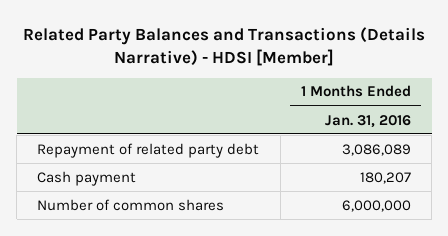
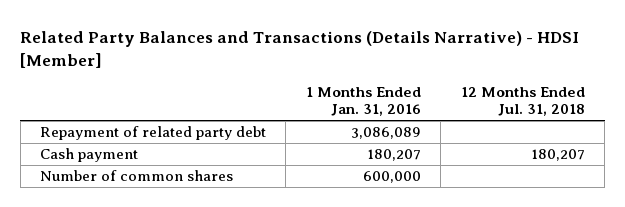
- | 1 Months Ended Jan. 31, 2016
+ | 1 Months Ended Jan. 31, 2016 | 12 Months Ended Jul. 31, 2018
- Number of common shares | 6,000,000
+ Number of common shares | 600,000 |

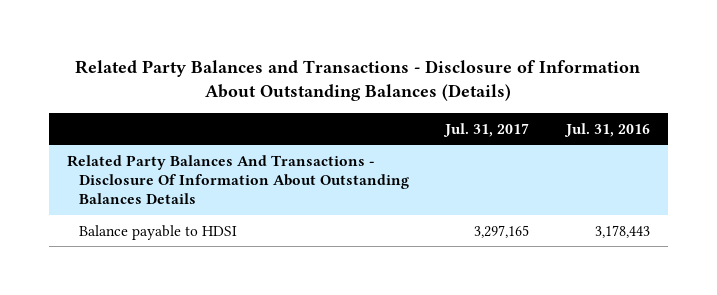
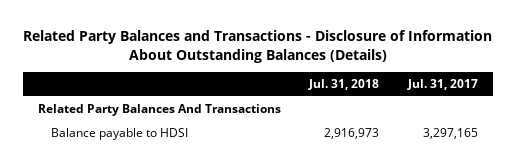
- | Jul. 31, 2017 | Jul. 31, 2016
+ | Jul. 31, 2018 | Jul. 31, 2017
- Related Party Balances And Transactions - Disclosure Of Information About Outstanding Balances Details
+ Related Party Balances And Transactions

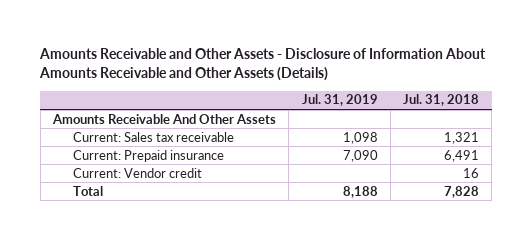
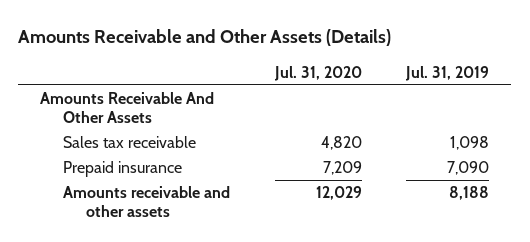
- Amounts Receivable and Other Assets - Disclosure of Information About Amounts Receivable and Other Assets (Details)
+ Amounts Receivable and Other Assets (Details)
- | Jul. 31, 2019 | Jul. 31, 2018
+ | Jul. 31, 2020 | Jul. 31, 2019
- Current: Sales tax receivable | 1,098 | 1,321
- Current: Prepaid insurance | 7,090 | 6,491
- Current: Vendor credit | | 16
- Total | 8,188 | 7,828
+ Sales tax receivable | 4,820 | 1,098
+ Prepaid insurance | 7,209 | 7,090
+ Amounts receivable and other assets | 12,029 | 8,188

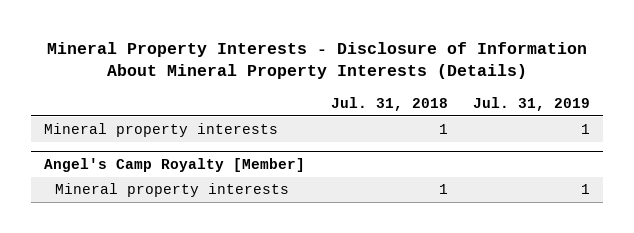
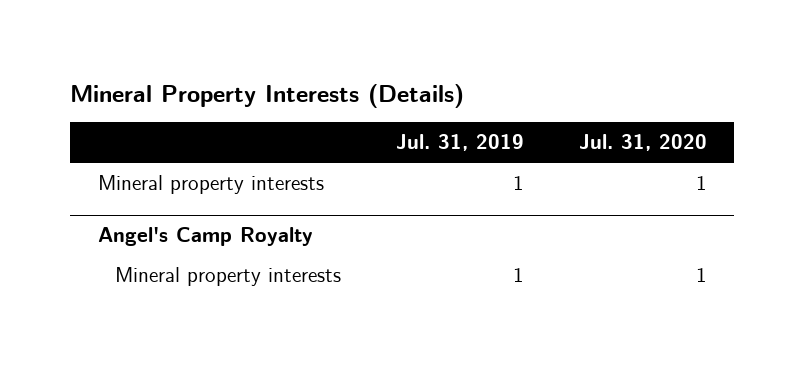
- Mineral Property Interests - Disclosure of Information About Mineral Property Interests (Details)
+ Mineral Property Interests (Details)
- | Jul. 31, 2018 | Jul. 31, 2019
+ | Jul. 31, 2019 | Jul. 31, 2020
- Angel's Camp Royalty [Member]
+ Angel's Camp Royalty

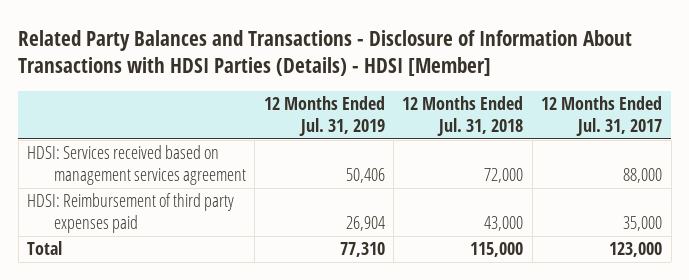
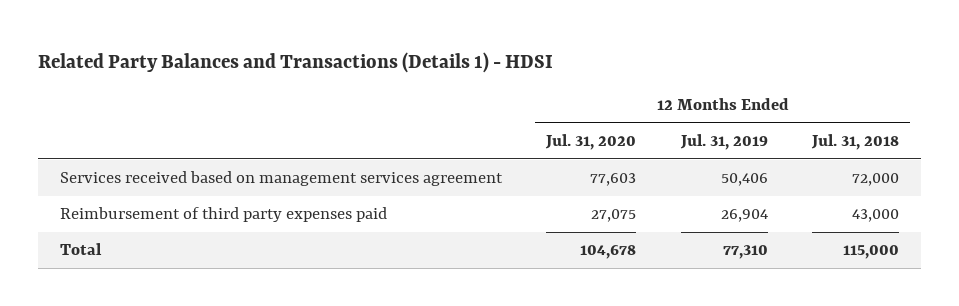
- Related Party Balances and Transactions - Disclosure of Information About Transactions with HDSI Parties (Details) - HDSI [Member]
+ Related Party Balances and Transactions (Details 1) - HDSI
- | 12 Months Ended Jul. 31, 2019 | 12 Months Ended Jul. 31, 2018 | 12 Months Ended Jul. 31, 2017
+ | 12 Months Ended Jul. 31, 2020 | 12 Months Ended Jul. 31, 2019 | 12 Months Ended Jul. 31, 2018
- HDSI: Services received based on management services agreement | 50,406 | 72,000 | 88,000
- HDSI: Reimbursement of third party expenses paid | 26,904 | 43,000 | 35,000
+ Services received based on management services agreement | 77,603 | 50,406 | 72,000
+ Reimbursement of third party expenses paid | 27,075 | 26,904 | 43,000

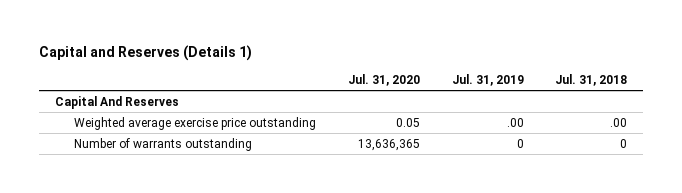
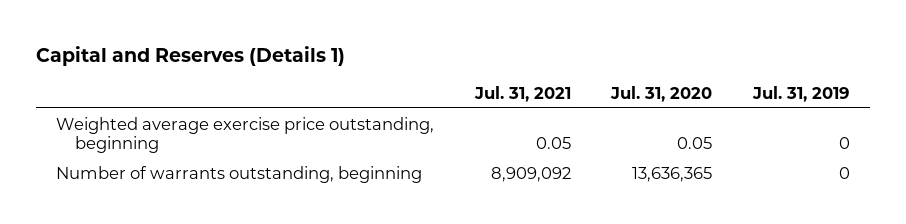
- | Jul. 31, 2020 | Jul. 31, 2019 | Jul. 31, 2018
+ | Jul. 31, 2021 | Jul. 31, 2020 | Jul. 31, 2019
- Capital And Reserves
- Weighted average exercise price outstanding | 0.05 | .00 | .00
- Number of warrants outstanding | 13,636,365 | 0 | 0
+ Weighted average exercise price outstanding, beginning | 0.05 | 0.05 | 0
+ Number of warrants outstanding, beginning | 8,909,092 | 13,636,365 | 0

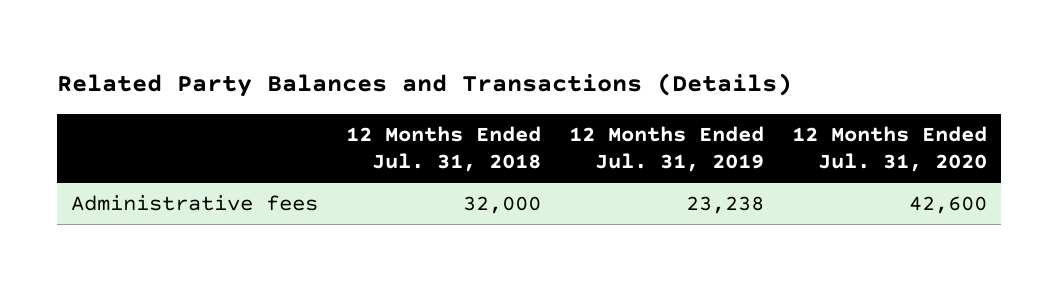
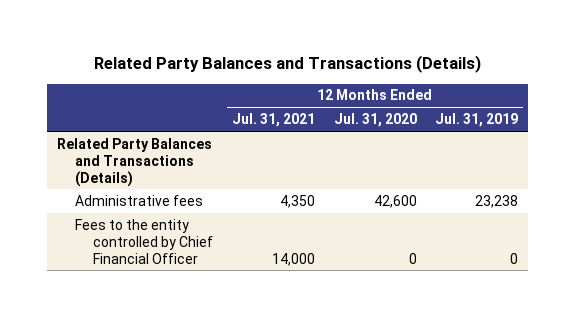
- | 12 Months Ended Jul. 31, 2018 | 12 Months Ended Jul. 31, 2019 | 12 Months Ended Jul. 31, 2020
+ | 12 Months Ended Jul. 31, 2021 | 12 Months Ended Jul. 31, 2020 | 12 Months Ended Jul. 31, 2019
+ Related Party Balances and Transactions (Details)
+ Fees to the entity controlled by Chief Financial Officer | 14,000 | 0 | 0

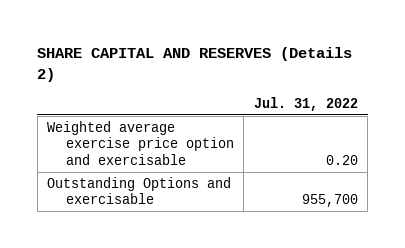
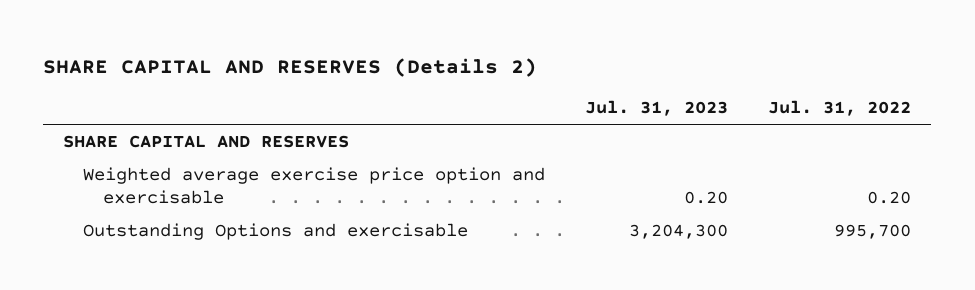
- | Jul. 31, 2022
+ | Jul. 31, 2023 | Jul. 31, 2022
+ SHARE CAPITAL AND RESERVES
- Outstanding Options and exercisable | 955,700
+ Outstanding Options and exercisable | 3,204,300 | 995,700

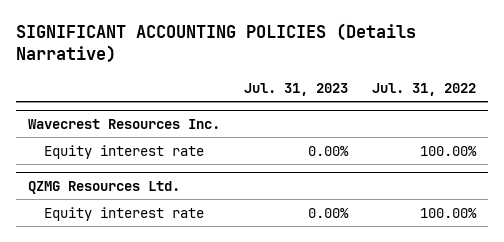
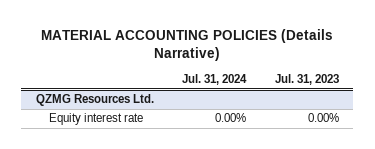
- SIGNIFICANT ACCOUNTING POLICIES (Details Narrative)
+ MATERIAL ACCOUNTING POLICIES (Details Narrative)
- | Jul. 31, 2023 | Jul. 31, 2022
+ | Jul. 31, 2024 | Jul. 31, 2023
- Wavecrest Resources Inc.
- Equity interest rate | 0.00% | 100.00%

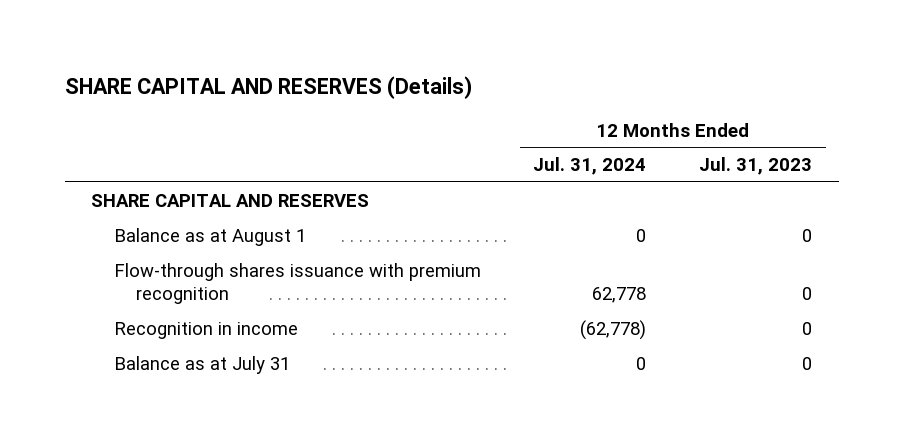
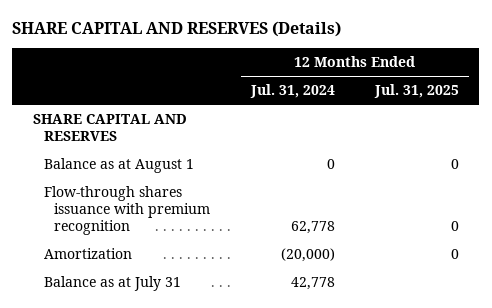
- | 12 Months Ended Jul. 31, 2024 | 12 Months Ended Jul. 31, 2023
+ | 12 Months Ended Jul. 31, 2024 | 12 Months Ended Jul. 31, 2025
- Recognition in income | (62,778) | 0
- Balance as at July 31 | 0 | 0
+ Amortization | (20,000) | 0
+ Balance as at July 31 | 42,778 |

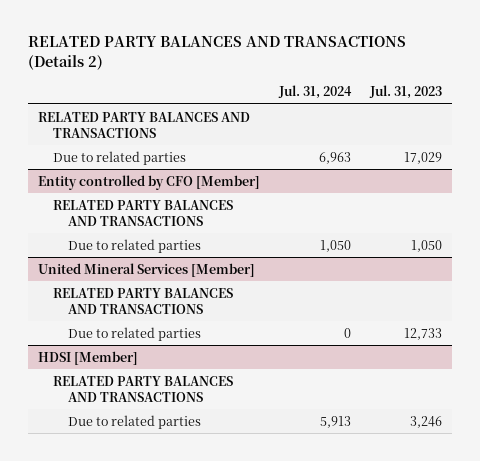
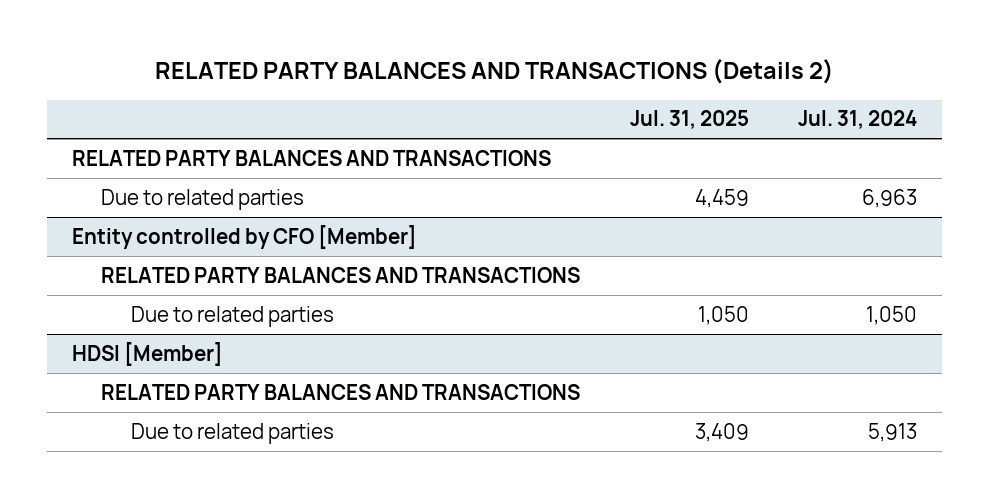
- | Jul. 31, 2024 | Jul. 31, 2023
+ | Jul. 31, 2025 | Jul. 31, 2024
- United Mineral Services [Member]
- RELATED PARTY BALANCES AND TRANSACTIONS
- Due to related parties | 0 | 12,733

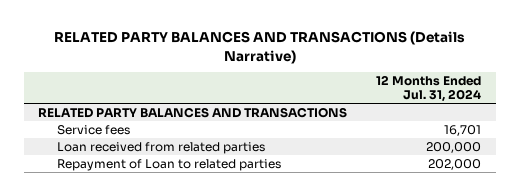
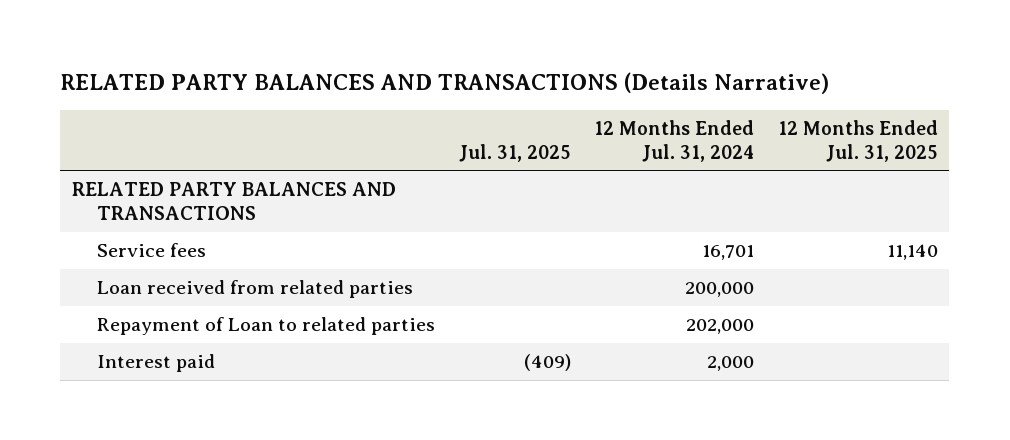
- | 12 Months Ended Jul. 31, 2024
+ | Jul. 31, 2025 | 12 Months Ended Jul. 31, 2024 | 12 Months Ended Jul. 31, 2025
+ Interest paid | (409) | 2,000 |

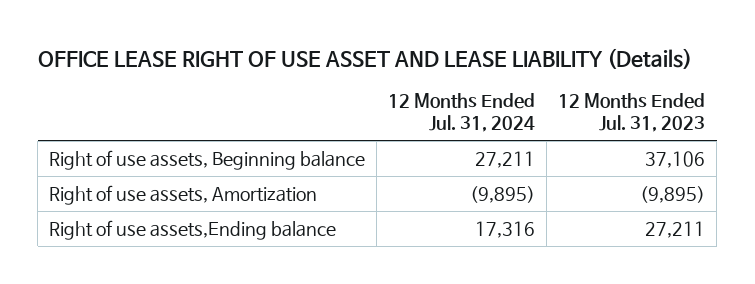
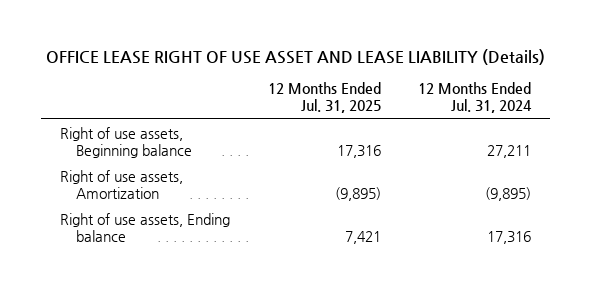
- | 12 Months Ended Jul. 31, 2024 | 12 Months Ended Jul. 31, 2023
+ | 12 Months Ended Jul. 31, 2025 | 12 Months Ended Jul. 31, 2024
- Right of use assets,Ending balance | 17,316 | 27,211
+ Right of use assets, Ending balance | 7,421 | 17,316

